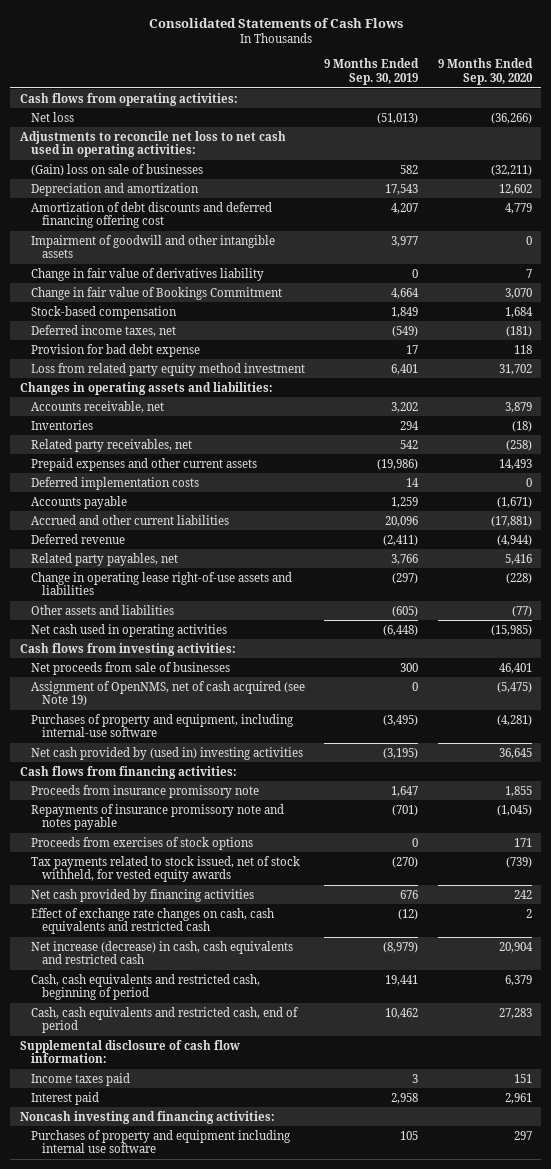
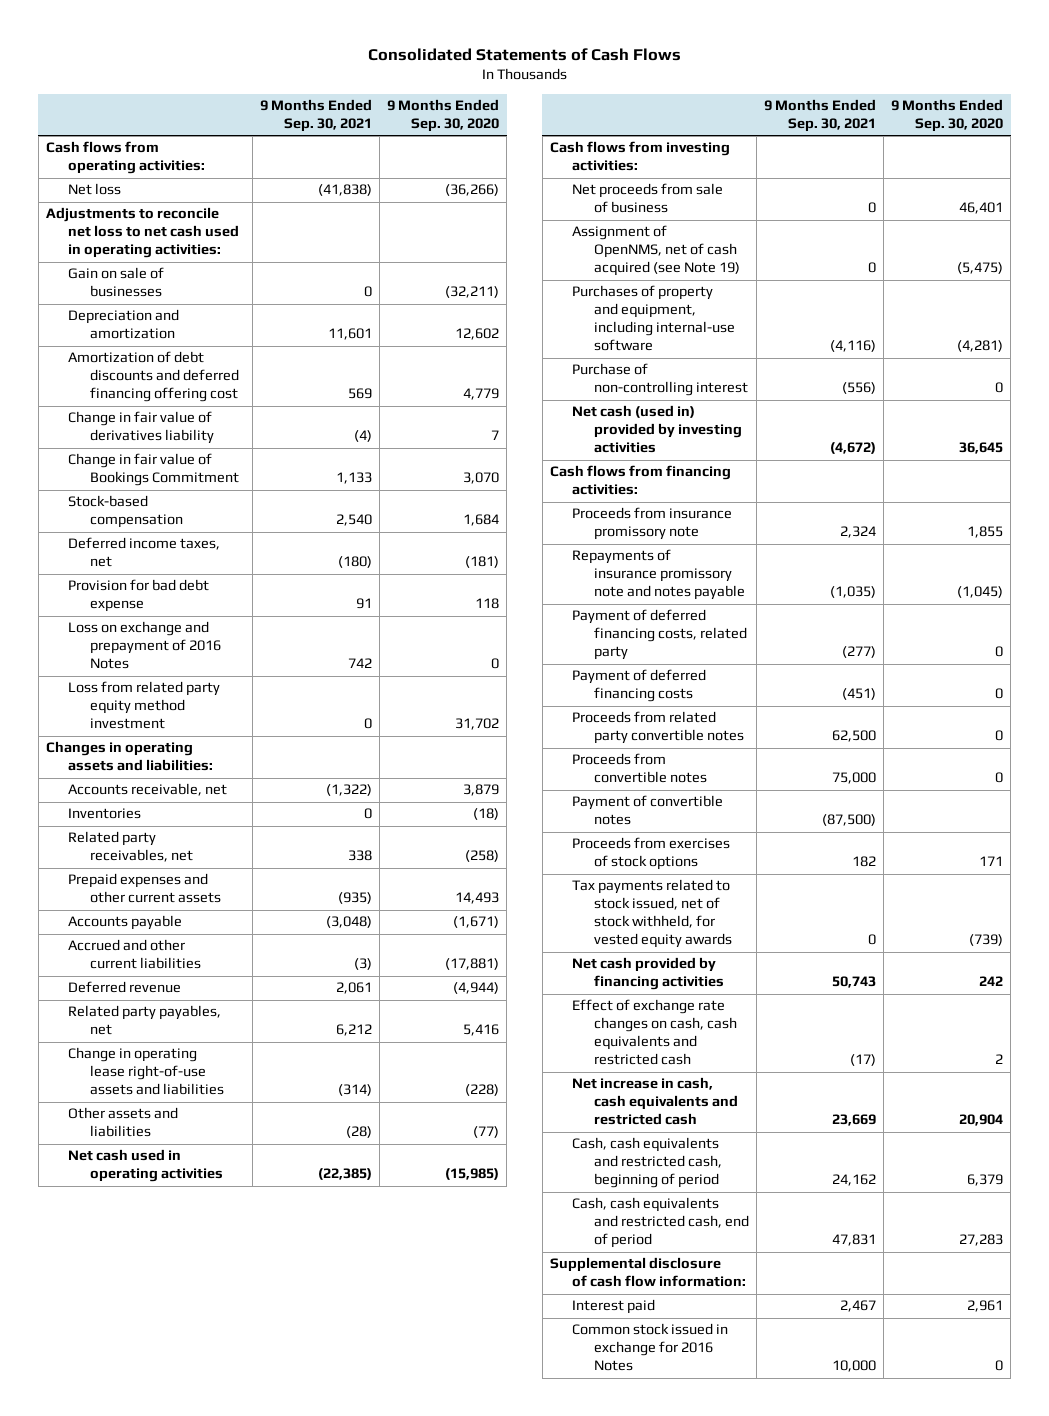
- | 9 Months Ended Sep. 30, 2019 | 9 Months Ended Sep. 30, 2020
+ | 9 Months Ended Sep. 30, 2021 | 9 Months Ended Sep. 30, 2020
- (Gain) loss on sale of businesses | 582 | (32,211)
+ Gain on sale of businesses | 0 | (32,211)
- Impairment of goodwill and other intangible assets | 3,977 | 0
+ Loss on exchange and prepayment of 2016 Notes | 742 | 0
- Deferred implementation costs | 14 | 0
- Net proceeds from sale of businesses | 300 | 46,401
+ Net proceeds from sale of business | 0 | 46,401
- Net cash provided by (used in) investing activities | (3,195) | 36,645
+ Purchase of non-controlling interest | (556) | 0
+ Net cash (used in) provided by investing activities | (4,672) | 36,645
+ Payment of deferred financing costs, related party | (277) | 0
+ Payment of deferred financing costs | (451) | 0
+ Proceeds from related party convertible notes | 62,500 | 0
+ Proceeds from convertible notes | 75,000 | 0
+ Payment of convertible notes | (87,500) |
- Net increase (decrease) in cash, cash equivalents and restricted cash | (8,979) | 20,904
+ Net increase in cash, cash equivalents and restricted cash | 23,669 | 20,904
- Income taxes paid | 3 | 151
- Noncash investing and financing activities:
- Purchases of property and equipment including internal use software | 105 | 297
+ Common stock issued in exchange for 2016 Notes | 10,000 | 0

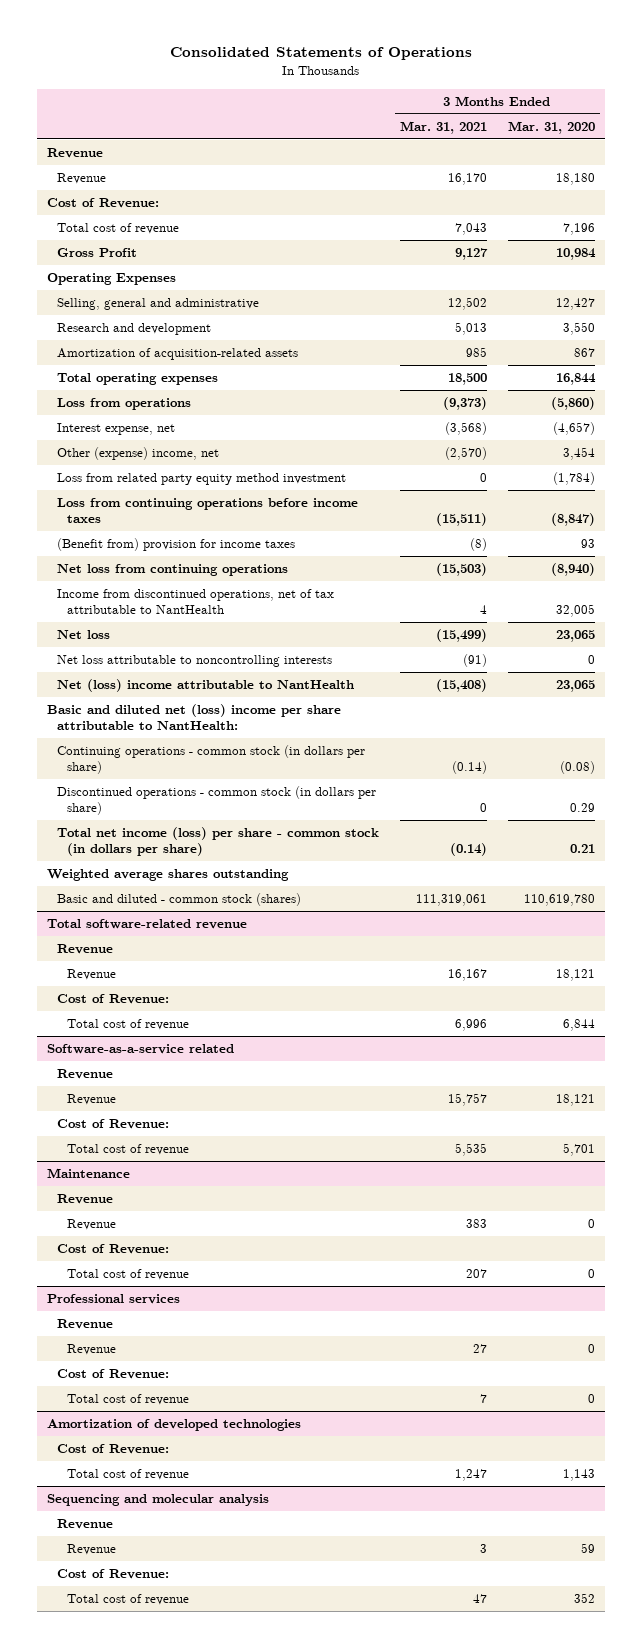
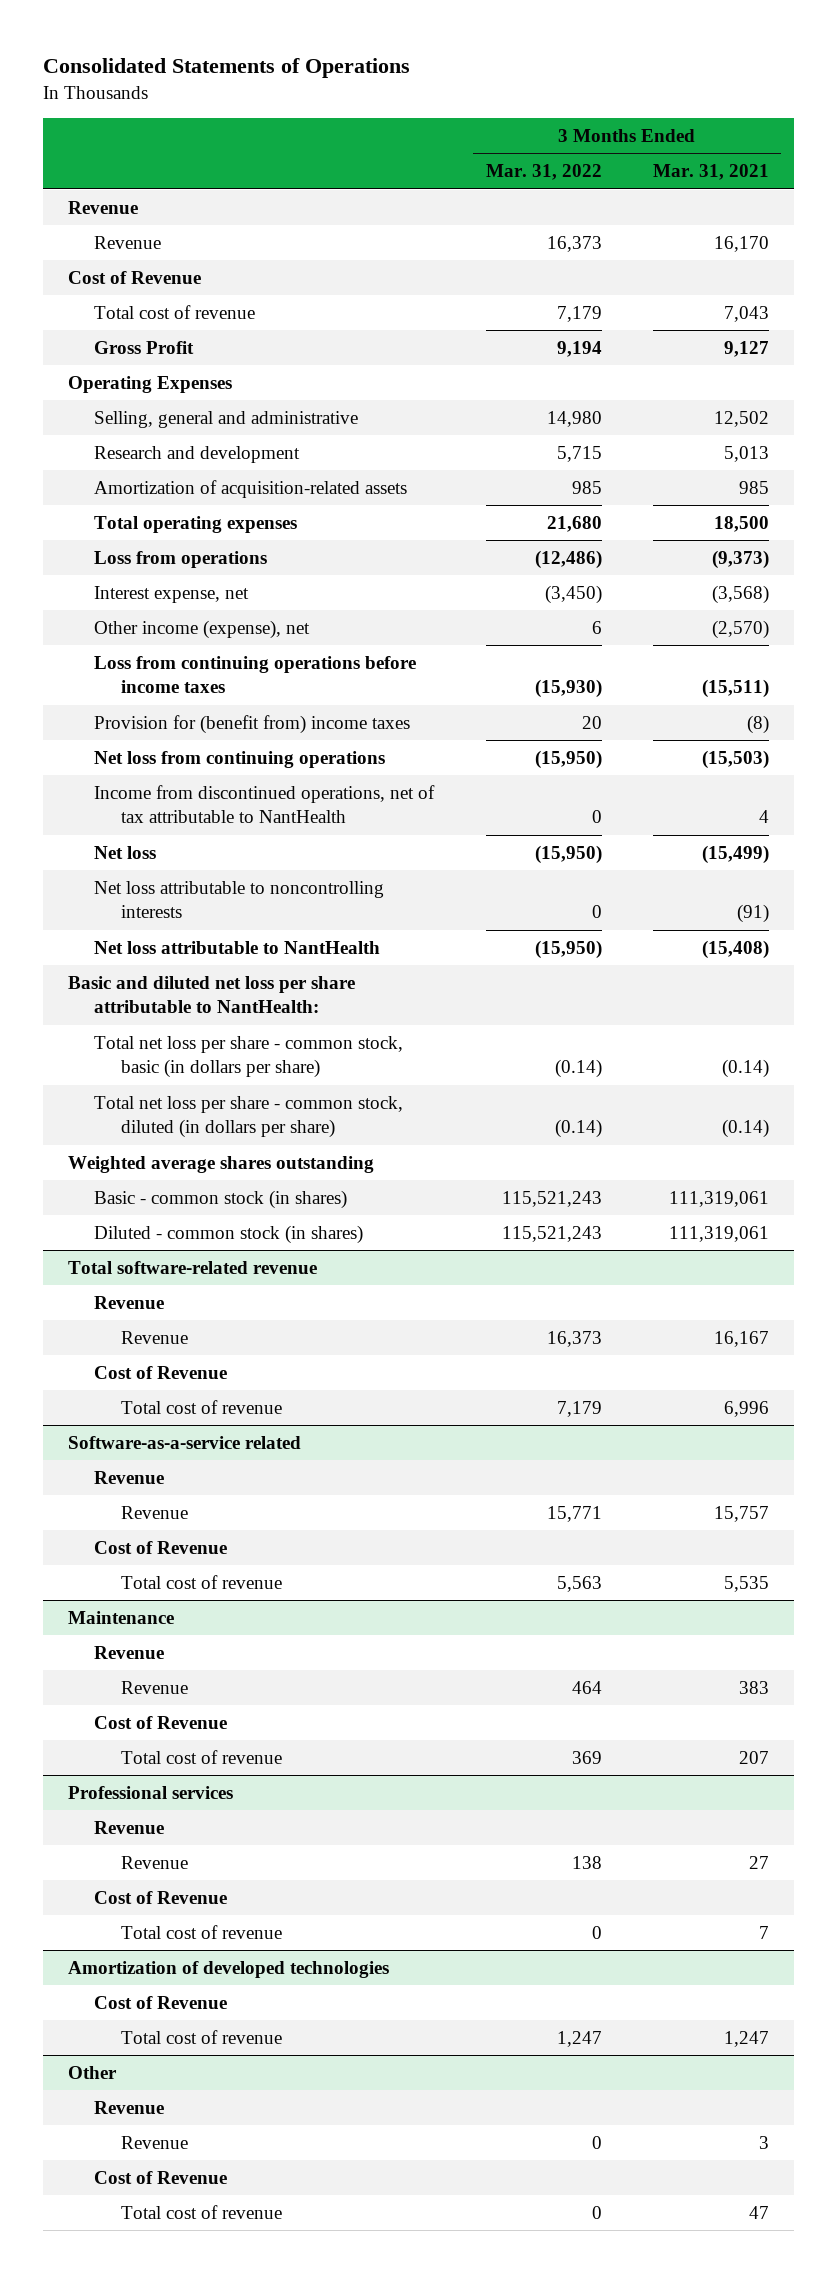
- | 3 Months Ended Mar. 31, 2021 | 3 Months Ended Mar. 31, 2020
+ | 3 Months Ended Mar. 31, 2022 | 3 Months Ended Mar. 31, 2021
- Cost of Revenue:
+ Cost of Revenue
- Other (expense) income, net | (2,570) | 3,454
- Loss from related party equity method investment | 0 | (1,784)
+ Other income (expense), net | 6 | (2,570)
- (Benefit from) provision for income taxes | (8) | 93
+ Provision for (benefit from) income taxes | 20 | (8)
- Net (loss) income attributable to NantHealth | (15,408) | 23,065
- Basic and diluted net (loss) income per share attributable to NantHealth:
- Continuing operations - common stock (in dollars per share) | (0.14) | (0.08)
- Discontinued operations - common stock (in dollars per share) | 0 | 0.29
- Total net income (loss) per share - common stock (in dollars per share) | (0.14) | 0.21
+ Net loss attributable to NantHealth | (15,950) | (15,408)
+ Basic and diluted net loss per share attributable to NantHealth:
+ Total net loss per share - common stock, basic (in dollars per share) | (0.14) | (0.14)
+ Total net loss per share - common stock, diluted (in dollars per share) | (0.14) | (0.14)
- Basic and diluted - common stock (shares) | 111,319,061 | 110,619,780
+ Basic - common stock (in shares) | 115,521,243 | 111,319,061
+ Diluted - common stock (in shares) | 115,521,243 | 111,319,061
@ Total software-related revenue
- Cost of Revenue:
+ Cost of Revenue
@ Software-as-a-service related
- Cost of Revenue:
+ Cost of Revenue
@ Maintenance
- Cost of Revenue:
+ Cost of Revenue
@ Professional services
- Cost of Revenue:
+ Cost of Revenue
@ Amortization of developed technologies
- Cost of Revenue:
+ Cost of Revenue
- Sequencing and molecular analysis
+ Other
- Cost of Revenue:
+ Cost of Revenue

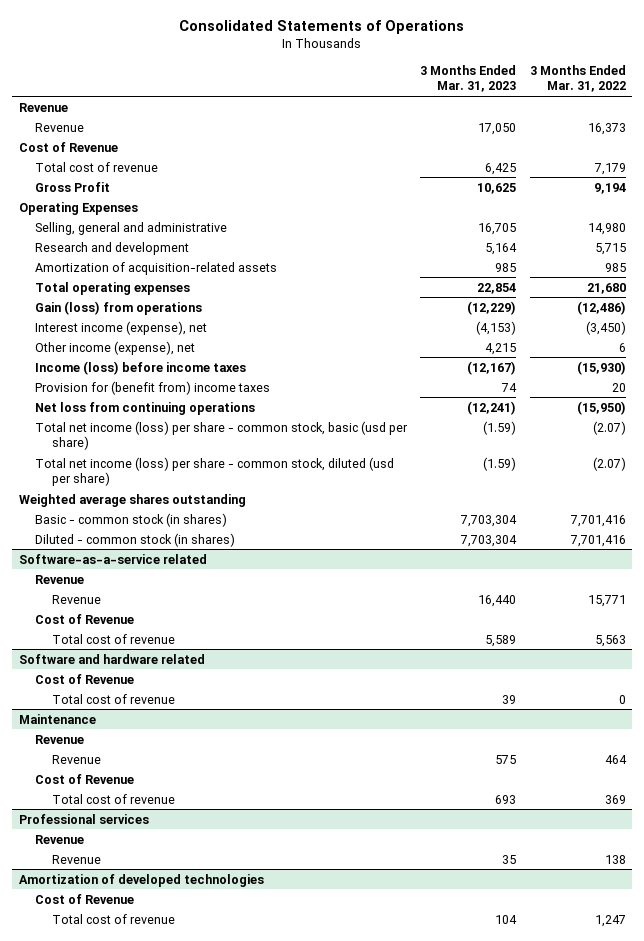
- | 3 Months Ended Mar. 31, 2022 | 3 Months Ended Mar. 31, 2021
+ | 3 Months Ended Mar. 31, 2023 | 3 Months Ended Mar. 31, 2022
- Loss from operations | (12,486) | (9,373)
- Interest expense, net | (3,450) | (3,568)
+ Gain (loss) from operations | (12,229) | (12,486)
+ Interest income (expense), net | (4,153) | (3,450)
- Loss from continuing operations before income taxes | (15,930) | (15,511)
+ Income (loss) before income taxes | (12,167) | (15,930)
- Income from discontinued operations, net of tax attributable to NantHealth | 0 | 4
- Net loss | (15,950) | (15,499)
- Net loss attributable to noncontrolling interests | 0 | (91)
- Net loss attributable to NantHealth | (15,950) | (15,408)
- Basic and diluted net loss per share attributable to NantHealth:
- Total net loss per share - common stock, basic (in dollars per share) | (0.14) | (0.14)
- Total net loss per share - common stock, diluted (in dollars per share) | (0.14) | (0.14)
+ Total net income (loss) per share - common stock, basic (usd per share) | (1.59) | (2.07)
+ Total net income (loss) per share - common stock, diluted (usd per share) | (1.59) | (2.07)
- Basic - common stock (in shares) | 115,521,243 | 111,319,061
- Diluted - common stock (in shares) | 115,521,243 | 111,319,061
- Total software-related revenue
- Revenue
- Revenue | 16,373 | 16,167
- Cost of Revenue
- Total cost of revenue | 7,179 | 6,996
+ Basic - common stock (in shares) | 7,703,304 | 7,701,416
+ Diluted - common stock (in shares) | 7,703,304 | 7,701,416
+ Software and hardware related
+ Cost of Revenue
+ Total cost of revenue | 39 | 0
@ Professional services
- Cost of Revenue
- Total cost of revenue | 0 | 7
- Other
- Revenue
- Revenue | 0 | 3
- Cost of Revenue
- Total cost of revenue | 0 | 47

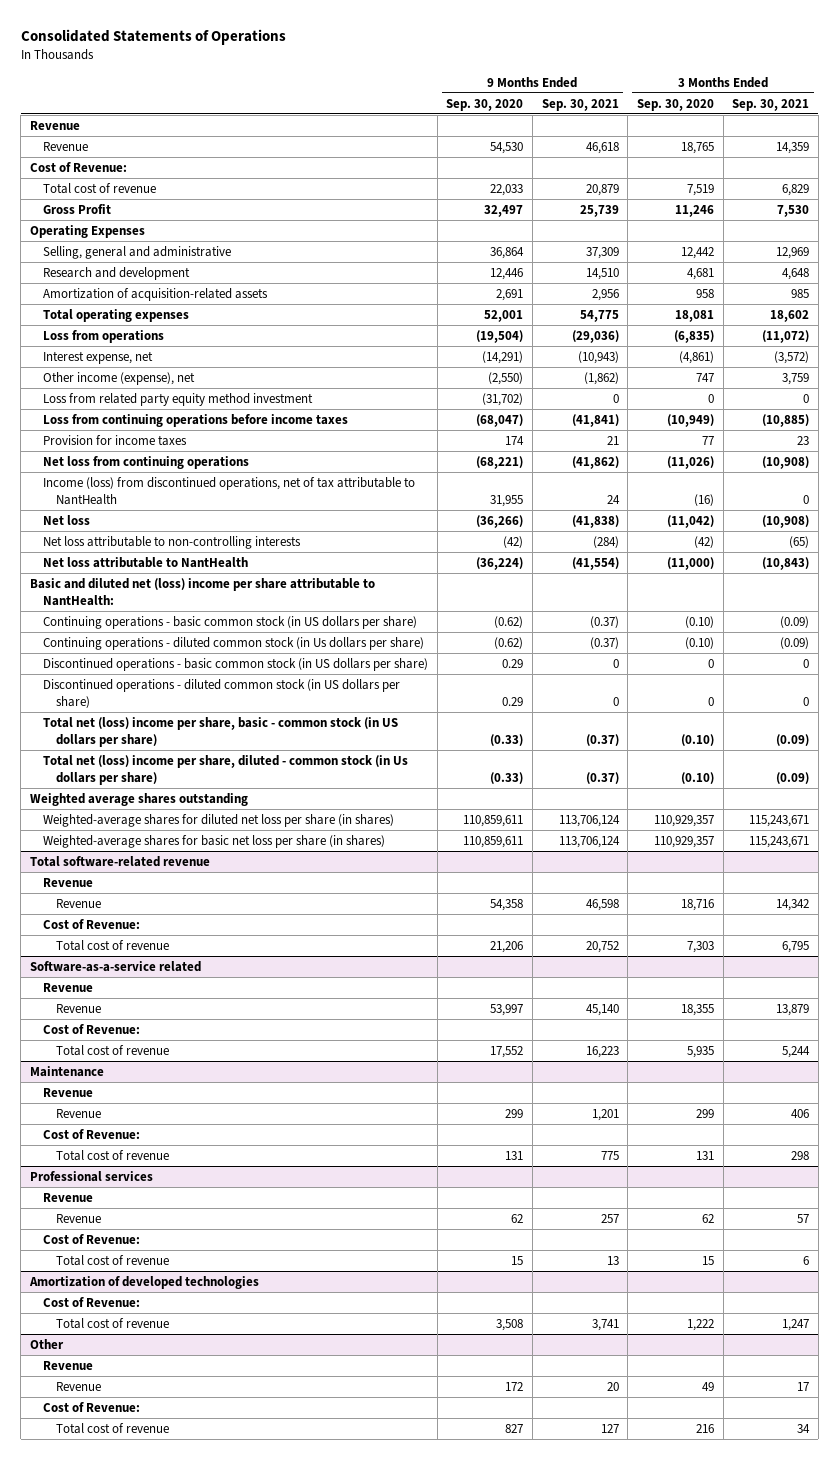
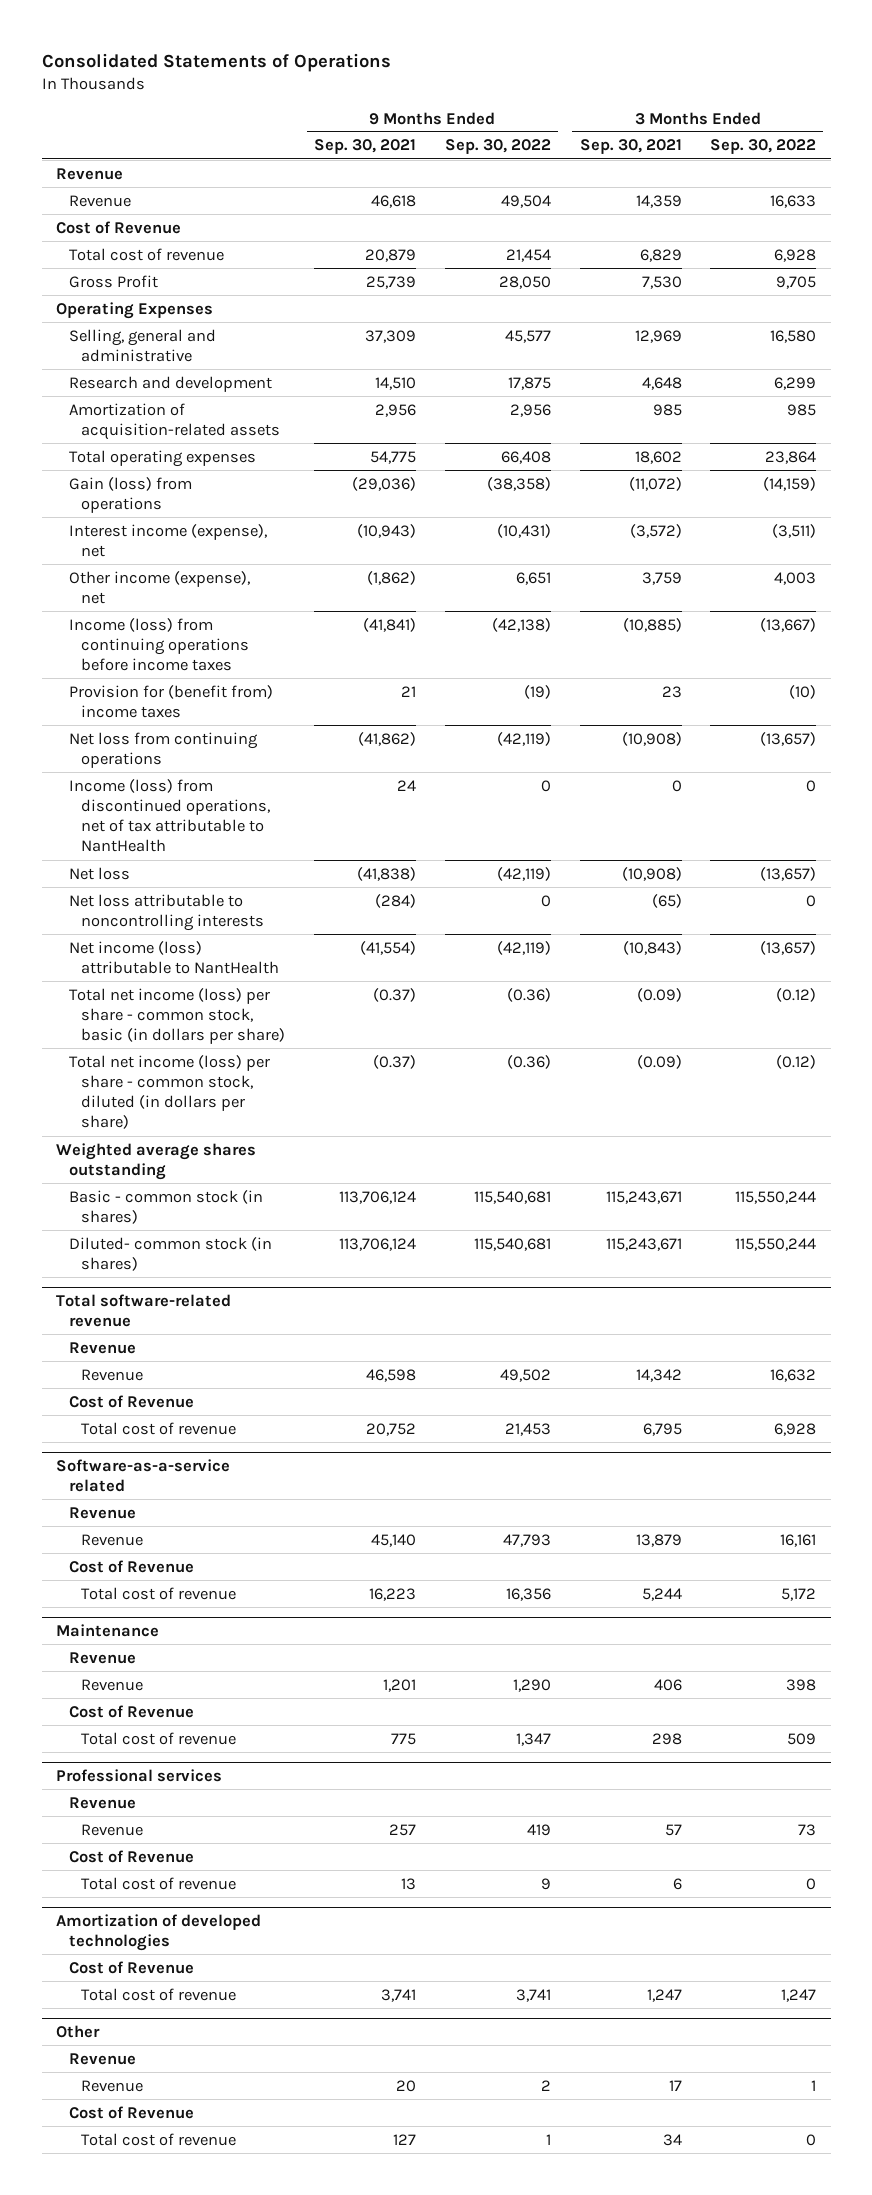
- | 9 Months Ended Sep. 30, 2020 | 9 Months Ended Sep. 30, 2021 | 3 Months Ended Sep. 30, 2020 | 3 Months Ended Sep. 30, 2021
+ | 9 Months Ended Sep. 30, 2021 | 9 Months Ended Sep. 30, 2022 | 3 Months Ended Sep. 30, 2021 | 3 Months Ended Sep. 30, 2022
- Cost of Revenue:
+ Cost of Revenue
- Loss from operations | (19,504) | (29,036) | (6,835) | (11,072)
- Interest expense, net | (14,291) | (10,943) | (4,861) | (3,572)
+ Gain (loss) from operations | (29,036) | (38,358) | (11,072) | (14,159)
+ Interest income (expense), net | (10,943) | (10,431) | (3,572) | (3,511)
- Loss from related party equity method investment | (31,702) | 0 | 0 | 0
- Loss from continuing operations before income taxes | (68,047) | (41,841) | (10,949) | (10,885)
- Provision for income taxes | 174 | 21 | 77 | 23
+ Income (loss) from continuing operations before income taxes | (41,841) | (42,138) | (10,885) | (13,667)
+ Provision for (benefit from) income taxes | 21 | (19) | 23 | (10)
- Net loss attributable to non-controlling interests | (42) | (284) | (42) | (65)
- Net loss attributable to NantHealth | (36,224) | (41,554) | (11,000) | (10,843)
- Basic and diluted net (loss) income per share attributable to NantHealth:
- Continuing operations - basic common stock (in US dollars per share) | (0.62) | (0.37) | (0.10) | (0.09)
- Continuing operations - diluted common stock (in Us dollars per share) | (0.62) | (0.37) | (0.10) | (0.09)
- Discontinued operations - basic common stock (in US dollars per share) | 0.29 | 0 | 0 | 0
- Discontinued operations - diluted common stock (in US dollars per share) | 0.29 | 0 | 0 | 0
- Total net (loss) income per share, basic - common stock (in US dollars per share) | (0.33) | (0.37) | (0.10) | (0.09)
- Total net (loss) income per share, diluted - common stock (in Us dollars per share) | (0.33) | (0.37) | (0.10) | (0.09)
+ Net loss attributable to noncontrolling interests | (284) | 0 | (65) | 0
+ Net income (loss) attributable to NantHealth | (41,554) | (42,119) | (10,843) | (13,657)
+ Total net income (loss) per share - common stock, basic (in dollars per share) | (0.37) | (0.36) | (0.09) | (0.12)
+ Total net income (loss) per share - common stock, diluted (in dollars per share) | (0.37) | (0.36) | (0.09) | (0.12)
- Weighted-average shares for diluted net loss per share (in shares) | 110,859,611 | 113,706,124 | 110,929,357 | 115,243,671
- Weighted-average shares for basic net loss per share (in shares) | 110,859,611 | 113,706,124 | 110,929,357 | 115,243,671
+ Basic - common stock (in shares) | 113,706,124 | 115,540,681 | 115,243,671 | 115,550,244
+ Diluted- common stock (in shares) | 113,706,124 | 115,540,681 | 115,243,671 | 115,550,244
@ Total software-related revenue
- Cost of Revenue:
+ Cost of Revenue
@ Software-as-a-service related
- Cost of Revenue:
+ Cost of Revenue
@ Maintenance
- Cost of Revenue:
+ Cost of Revenue
@ Professional services
- Cost of Revenue:
+ Cost of Revenue
@ Amortization of developed technologies
- Cost of Revenue:
+ Cost of Revenue
@ Other
- Cost of Revenue:
+ Cost of Revenue

